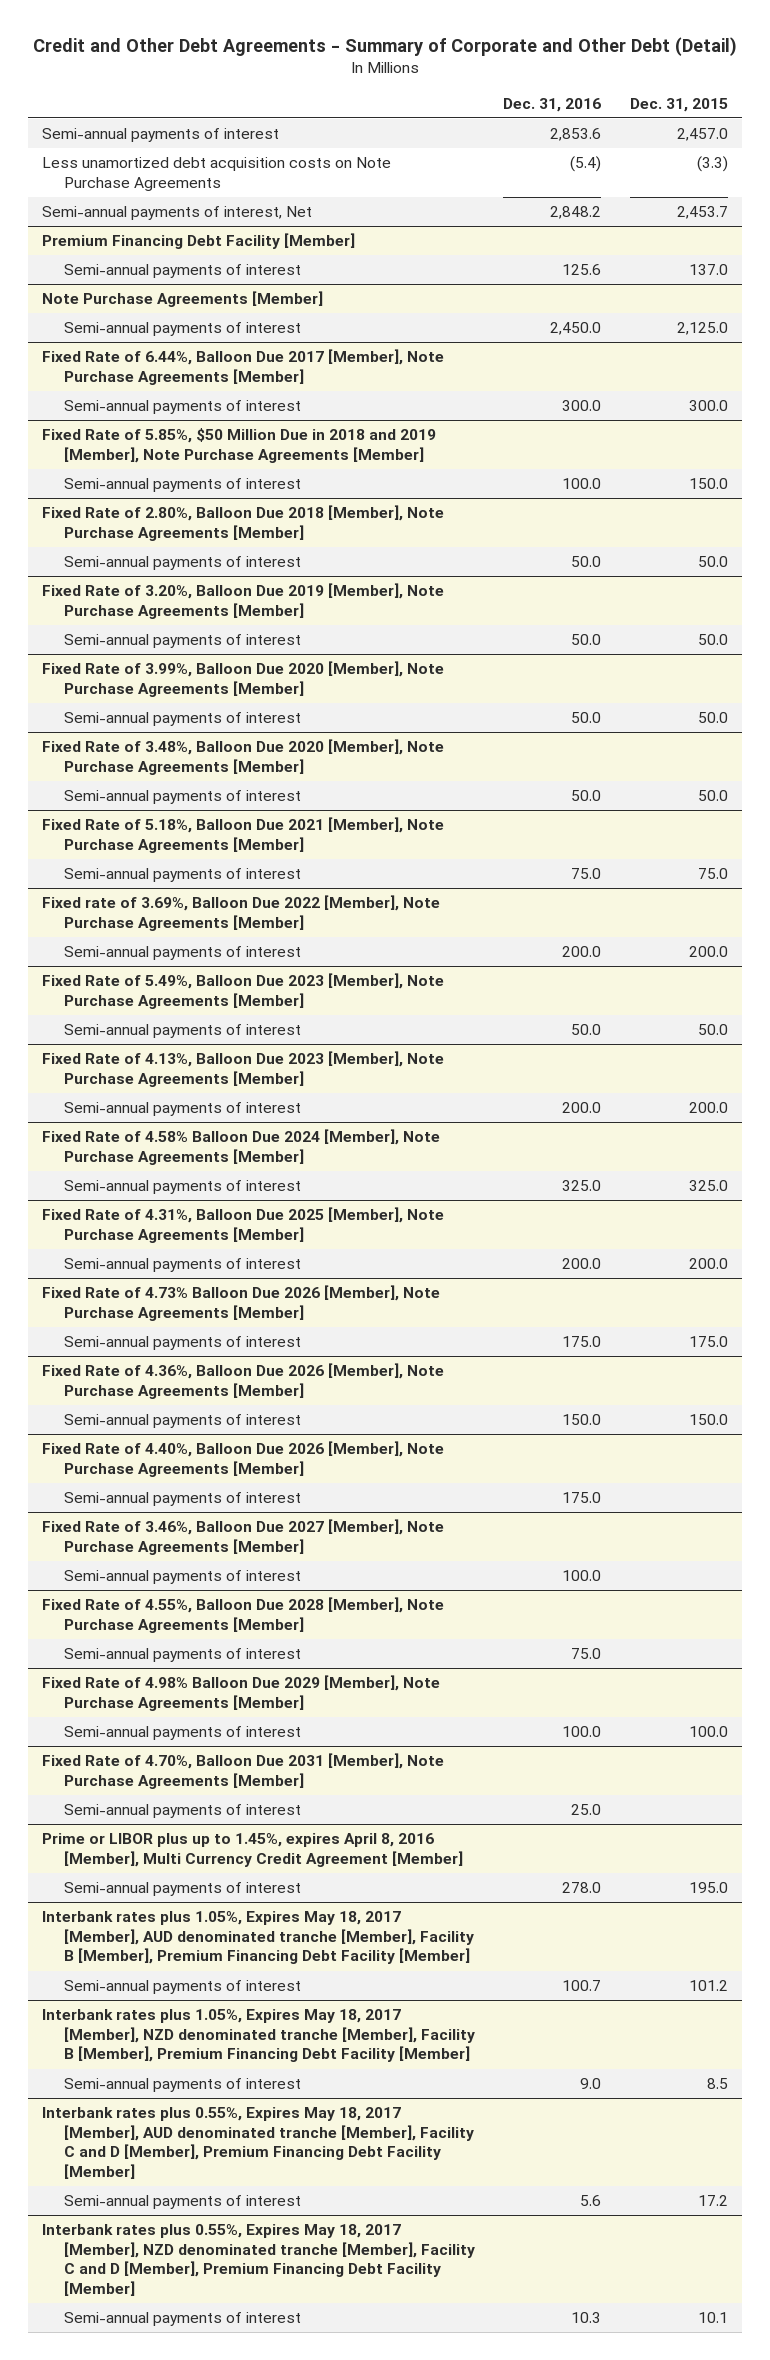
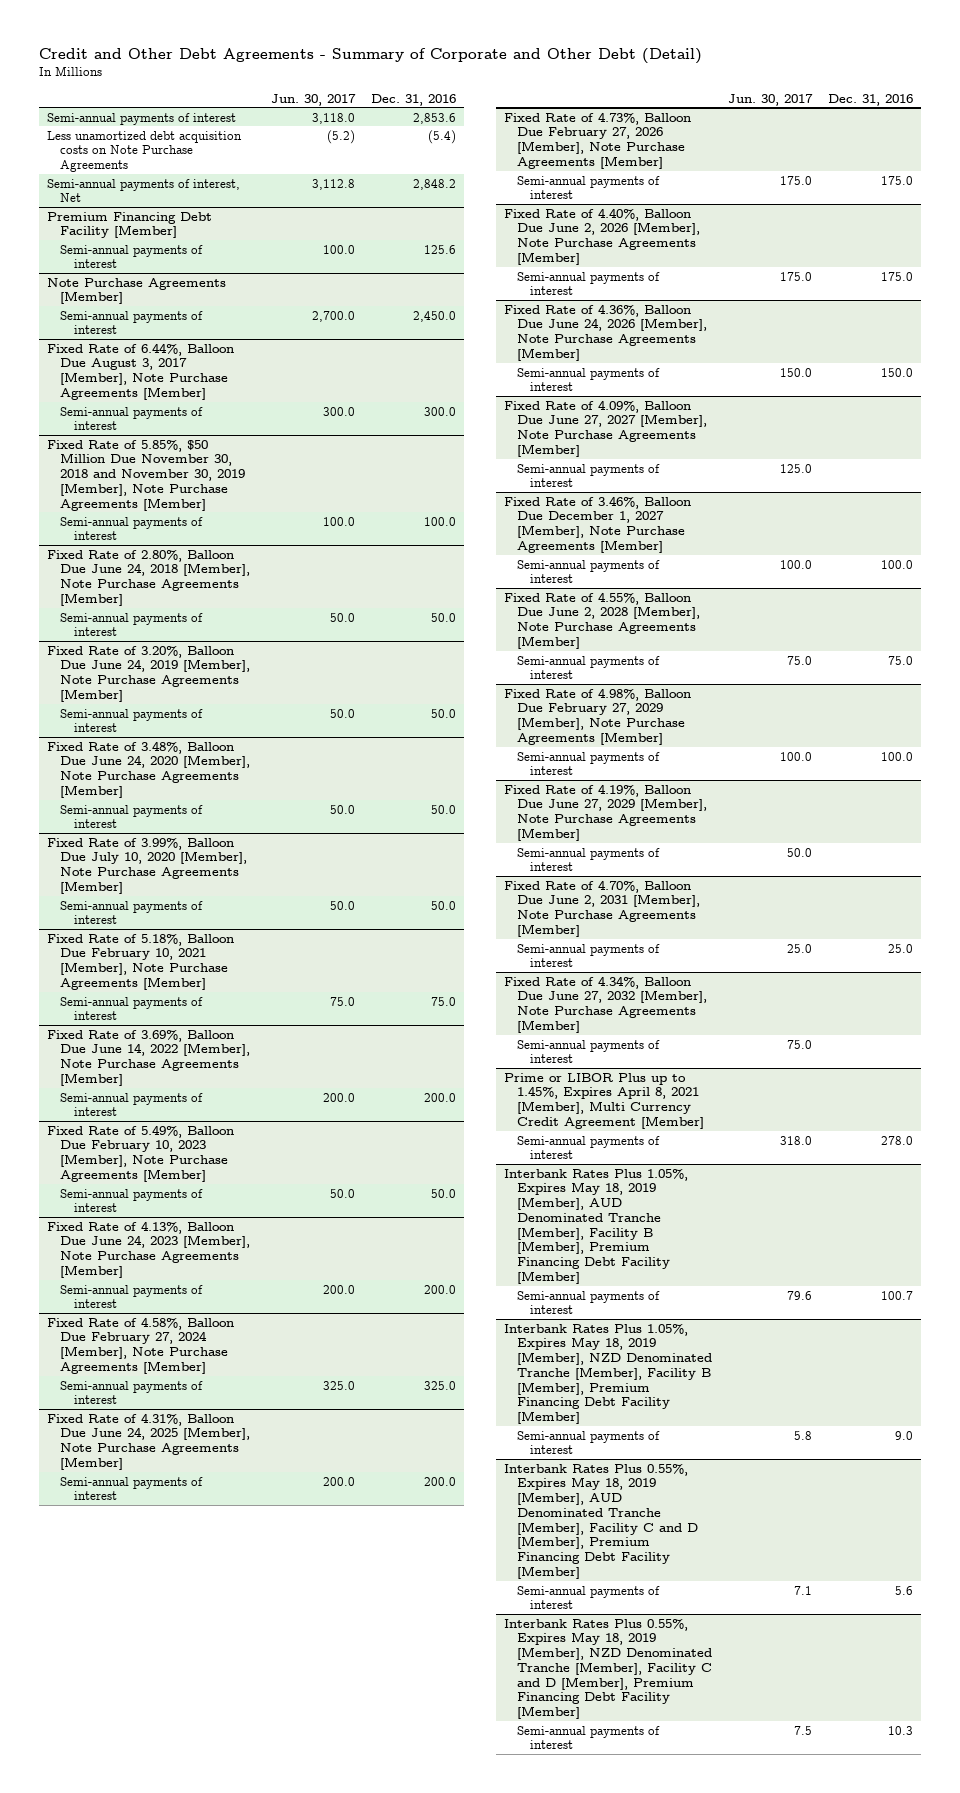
- | Dec. 31, 2016 | Dec. 31, 2015
+ | Jun. 30, 2017 | Dec. 31, 2016
- Fixed Rate of 6.44%, Balloon Due 2017 [Member], Note Purchase Agreements [Member]
+ Fixed Rate of 6.44%, Balloon Due August 3, 2017 [Member], Note Purchase Agreements [Member]
- Fixed Rate of 5.85%, $50 Million Due in 2018 and 2019 [Member], Note Purchase Agreements [Member]
+ Fixed Rate of 5.85%, $50 Million Due November 30, 2018 and November 30, 2019 [Member], Note Purchase Agreements [Member]
- Fixed Rate of 2.80%, Balloon Due 2018 [Member], Note Purchase Agreements [Member]
+ Fixed Rate of 2.80%, Balloon Due June 24, 2018 [Member], Note Purchase Agreements [Member]
- Fixed Rate of 3.20%, Balloon Due 2019 [Member], Note Purchase Agreements [Member]
+ Fixed Rate of 3.20%, Balloon Due June 24, 2019 [Member], Note Purchase Agreements [Member]
- Fixed Rate of 3.99%, Balloon Due 2020 [Member], Note Purchase Agreements [Member]
+ Fixed Rate of 3.48%, Balloon Due June 24, 2020 [Member], Note Purchase Agreements [Member]
- Fixed Rate of 3.48%, Balloon Due 2020 [Member], Note Purchase Agreements [Member]
+ Fixed Rate of 3.99%, Balloon Due July 10, 2020 [Member], Note Purchase Agreements [Member]
- Fixed Rate of 5.18%, Balloon Due 2021 [Member], Note Purchase Agreements [Member]
+ Fixed Rate of 5.18%, Balloon Due February 10, 2021 [Member], Note Purchase Agreements [Member]
- Fixed rate of 3.69%, Balloon Due 2022 [Member], Note Purchase Agreements [Member]
+ Fixed Rate of 3.69%, Balloon Due June 14, 2022 [Member], Note Purchase Agreements [Member]
- Fixed Rate of 5.49%, Balloon Due 2023 [Member], Note Purchase Agreements [Member]
+ Fixed Rate of 5.49%, Balloon Due February 10, 2023 [Member], Note Purchase Agreements [Member]
- Fixed Rate of 4.13%, Balloon Due 2023 [Member], Note Purchase Agreements [Member]
+ Fixed Rate of 4.13%, Balloon Due June 24, 2023 [Member], Note Purchase Agreements [Member]
- Fixed Rate of 4.58% Balloon Due 2024 [Member], Note Purchase Agreements [Member]
+ Fixed Rate of 4.58%, Balloon Due February 27, 2024 [Member], Note Purchase Agreements [Member]
- Fixed Rate of 4.31%, Balloon Due 2025 [Member], Note Purchase Agreements [Member]
+ Fixed Rate of 4.31%, Balloon Due June 24, 2025 [Member], Note Purchase Agreements [Member]
- Fixed Rate of 4.73% Balloon Due 2026 [Member], Note Purchase Agreements [Member]
+ Fixed Rate of 4.73%, Balloon Due February 27, 2026 [Member], Note Purchase Agreements [Member]
- Fixed Rate of 4.36%, Balloon Due 2026 [Member], Note Purchase Agreements [Member]
- Semi-annual payments of interest | 150.0 | 150.0
- Fixed Rate of 4.40%, Balloon Due 2026 [Member], Note Purchase Agreements [Member]
+ Fixed Rate of 4.40%, Balloon Due June 2, 2026 [Member], Note Purchase Agreements [Member]
- Fixed Rate of 3.46%, Balloon Due 2027 [Member], Note Purchase Agreements [Member]
+ Fixed Rate of 4.36%, Balloon Due June 24, 2026 [Member], Note Purchase Agreements [Member]
+ Semi-annual payments of interest | 150.0 | 150.0
+ Fixed Rate of 4.09%, Balloon Due June 27, 2027 [Member], Note Purchase Agreements [Member]
+ Semi-annual payments of interest | 125.0 |
+ Fixed Rate of 3.46%, Balloon Due December 1, 2027 [Member], Note Purchase Agreements [Member]
- Fixed Rate of 4.55%, Balloon Due 2028 [Member], Note Purchase Agreements [Member]
+ Fixed Rate of 4.55%, Balloon Due June 2, 2028 [Member], Note Purchase Agreements [Member]
- Fixed Rate of 4.98% Balloon Due 2029 [Member], Note Purchase Agreements [Member]
+ Fixed Rate of 4.98%, Balloon Due February 27, 2029 [Member], Note Purchase Agreements [Member]
- Fixed Rate of 4.70%, Balloon Due 2031 [Member], Note Purchase Agreements [Member]
+ Fixed Rate of 4.19%, Balloon Due June 27, 2029 [Member], Note Purchase Agreements [Member]
+ Semi-annual payments of interest | 50.0 |
+ Fixed Rate of 4.70%, Balloon Due June 2, 2031 [Member], Note Purchase Agreements [Member]
- Prime or LIBOR plus up to 1.45%, expires April 8, 2016 [Member], Multi Currency Credit Agreement [Member]
+ Fixed Rate of 4.34%, Balloon Due June 27, 2032 [Member], Note Purchase Agreements [Member]
+ Semi-annual payments of interest | 75.0 |
+ Prime or LIBOR Plus up to 1.45%, Expires April 8, 2021 [Member], Multi Currency Credit Agreement [Member]
- Interbank rates plus 1.05%, Expires May 18, 2017 [Member], AUD denominated tranche [Member], Facility B [Member], Premium Financing Debt Facility [Member]
+ Interbank Rates Plus 1.05%, Expires May 18, 2019 [Member], AUD Denominated Tranche [Member], Facility B [Member], Premium Financing Debt Facility [Member]
- Interbank rates plus 1.05%, Expires May 18, 2017 [Member], NZD denominated tranche [Member], Facility B [Member], Premium Financing Debt Facility [Member]
+ Interbank Rates Plus 1.05%, Expires May 18, 2019 [Member], NZD Denominated Tranche [Member], Facility B [Member], Premium Financing Debt Facility [Member]
- Interbank rates plus 0.55%, Expires May 18, 2017 [Member], AUD denominated tranche [Member], Facility C and D [Member], Premium Financing Debt Facility [Member]
+ Interbank Rates Plus 0.55%, Expires May 18, 2019 [Member], AUD Denominated Tranche [Member], Facility C and D [Member], Premium Financing Debt Facility [Member]
- Interbank rates plus 0.55%, Expires May 18, 2017 [Member], NZD denominated tranche [Member], Facility C and D [Member], Premium Financing Debt Facility [Member]
+ Interbank Rates Plus 0.55%, Expires May 18, 2019 [Member], NZD Denominated Tranche [Member], Facility C and D [Member], Premium Financing Debt Facility [Member]

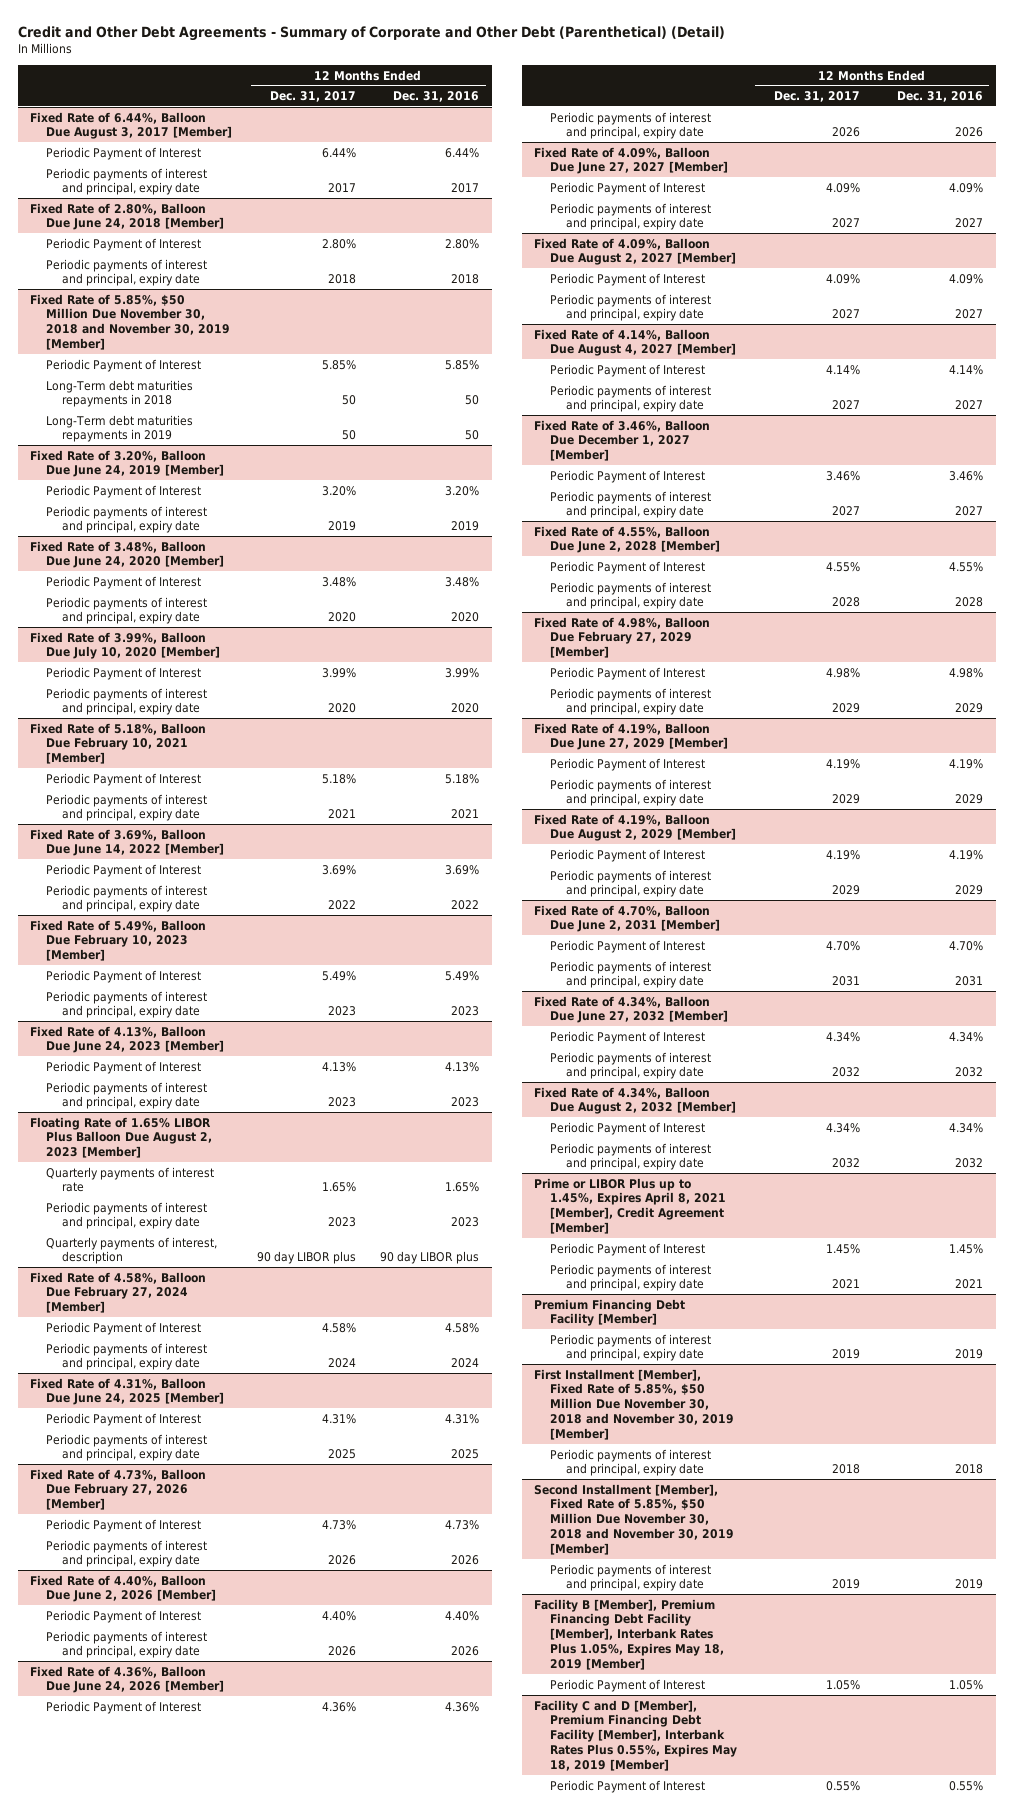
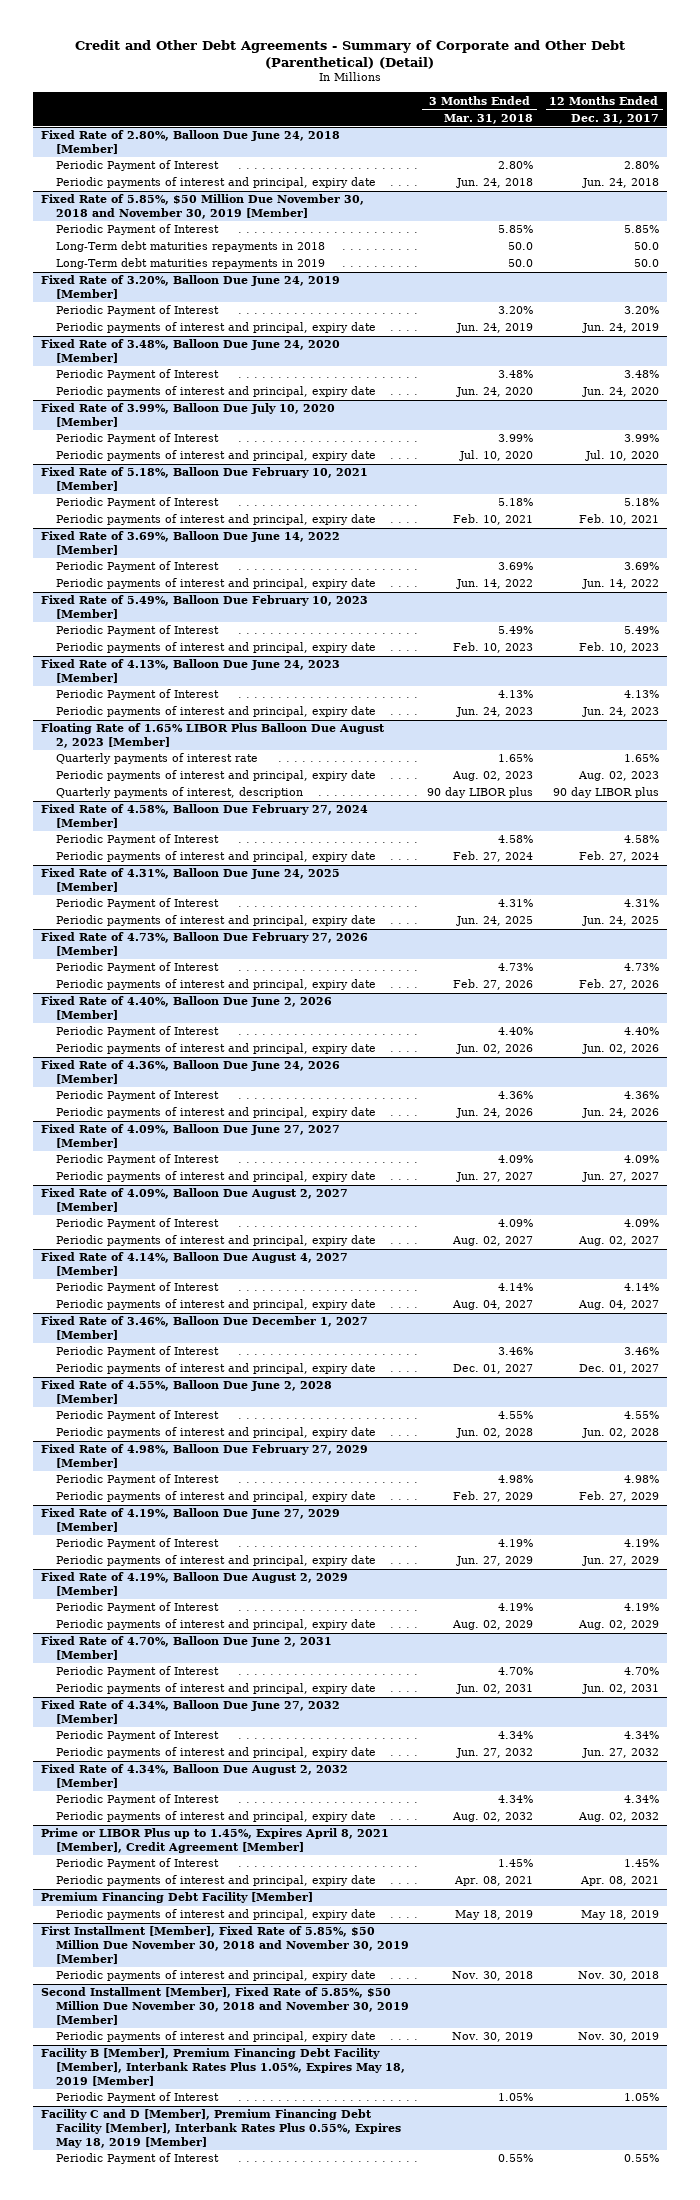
- | 12 Months Ended Dec. 31, 2017 | 12 Months Ended Dec. 31, 2016
+ | 3 Months Ended Mar. 31, 2018 | 12 Months Ended Dec. 31, 2017
- Fixed Rate of 6.44%, Balloon Due August 3, 2017 [Member]
- Periodic Payment of Interest | 6.44% | 6.44%
- Periodic payments of interest and principal, expiry date | 2017 | 2017
@ Fixed Rate of 2.80%, Balloon Due June 24, 2018 [Member]
- Periodic payments of interest and principal, expiry date | 2018 | 2018
+ Periodic payments of interest and principal, expiry date | Jun. 24, 2018 | Jun. 24, 2018
@ Fixed Rate of 5.85%, $50 Million Due November 30, 2018 and November 30, 2019 [Member]
- Long-Term debt maturities repayments in 2018 | 50 | 50
- Long-Term debt maturities repayments in 2019 | 50 | 50
+ Long-Term debt maturities repayments in 2018 | 50.0 | 50.0
+ Long-Term debt maturities repayments in 2019 | 50.0 | 50.0
@ Fixed Rate of 3.20%, Balloon Due June 24, 2019 [Member]
- Periodic payments of interest and principal, expiry date | 2019 | 2019
+ Periodic payments of interest and principal, expiry date | Jun. 24, 2019 | Jun. 24, 2019
@ Fixed Rate of 3.48%, Balloon Due June 24, 2020 [Member]
- Periodic payments of interest and principal, expiry date | 2020 | 2020
+ Periodic payments of interest and principal, expiry date | Jun. 24, 2020 | Jun. 24, 2020
@ Fixed Rate of 3.99%, Balloon Due July 10, 2020 [Member]
- Periodic payments of interest and principal, expiry date | 2020 | 2020
+ Periodic payments of interest and principal, expiry date | Jul. 10, 2020 | Jul. 10, 2020
@ Fixed Rate of 5.18%, Balloon Due February 10, 2021 [Member]
- Periodic payments of interest and principal, expiry date | 2021 | 2021
+ Periodic payments of interest and principal, expiry date | Feb. 10, 2021 | Feb. 10, 2021
@ Fixed Rate of 3.69%, Balloon Due June 14, 2022 [Member]
- Periodic payments of interest and principal, expiry date | 2022 | 2022
+ Periodic payments of interest and principal, expiry date | Jun. 14, 2022 | Jun. 14, 2022
@ Fixed Rate of 5.49%, Balloon Due February 10, 2023 [Member]
- Periodic payments of interest and principal, expiry date | 2023 | 2023
+ Periodic payments of interest and principal, expiry date | Feb. 10, 2023 | Feb. 10, 2023
@ Fixed Rate of 4.13%, Balloon Due June 24, 2023 [Member]
- Periodic payments of interest and principal, expiry date | 2023 | 2023
+ Periodic payments of interest and principal, expiry date | Jun. 24, 2023 | Jun. 24, 2023
@ Floating Rate of 1.65% LIBOR Plus Balloon Due August 2, 2023 [Member]
- Periodic payments of interest and principal, expiry date | 2023 | 2023
+ Periodic payments of interest and principal, expiry date | Aug. 02, 2023 | Aug. 02, 2023
@ Fixed Rate of 4.58%, Balloon Due February 27, 2024 [Member]
- Periodic payments of interest and principal, expiry date | 2024 | 2024
+ Periodic payments of interest and principal, expiry date | Feb. 27, 2024 | Feb. 27, 2024
@ Fixed Rate of 4.31%, Balloon Due June 24, 2025 [Member]
- Periodic payments of interest and principal, expiry date | 2025 | 2025
+ Periodic payments of interest and principal, expiry date | Jun. 24, 2025 | Jun. 24, 2025
@ Fixed Rate of 4.73%, Balloon Due February 27, 2026 [Member]
- Periodic payments of interest and principal, expiry date | 2026 | 2026
+ Periodic payments of interest and principal, expiry date | Feb. 27, 2026 | Feb. 27, 2026
@ Fixed Rate of 4.40%, Balloon Due June 2, 2026 [Member]
- Periodic payments of interest and principal, expiry date | 2026 | 2026
+ Periodic payments of interest and principal, expiry date | Jun. 02, 2026 | Jun. 02, 2026
@ Fixed Rate of 4.36%, Balloon Due June 24, 2026 [Member]
- Periodic payments of interest and principal, expiry date | 2026 | 2026
+ Periodic payments of interest and principal, expiry date | Jun. 24, 2026 | Jun. 24, 2026
@ Fixed Rate of 4.09%, Balloon Due June 27, 2027 [Member]
- Periodic payments of interest and principal, expiry date | 2027 | 2027
+ Periodic payments of interest and principal, expiry date | Jun. 27, 2027 | Jun. 27, 2027
@ Fixed Rate of 4.09%, Balloon Due August 2, 2027 [Member]
- Periodic payments of interest and principal, expiry date | 2027 | 2027
+ Periodic payments of interest and principal, expiry date | Aug. 02, 2027 | Aug. 02, 2027
@ Fixed Rate of 4.14%, Balloon Due August 4, 2027 [Member]
- Periodic payments of interest and principal, expiry date | 2027 | 2027
+ Periodic payments of interest and principal, expiry date | Aug. 04, 2027 | Aug. 04, 2027
@ Fixed Rate of 3.46%, Balloon Due December 1, 2027 [Member]
- Periodic payments of interest and principal, expiry date | 2027 | 2027
+ Periodic payments of interest and principal, expiry date | Dec. 01, 2027 | Dec. 01, 2027
@ Fixed Rate of 4.55%, Balloon Due June 2, 2028 [Member]
- Periodic payments of interest and principal, expiry date | 2028 | 2028
+ Periodic payments of interest and principal, expiry date | Jun. 02, 2028 | Jun. 02, 2028
@ Fixed Rate of 4.98%, Balloon Due February 27, 2029 [Member]
- Periodic payments of interest and principal, expiry date | 2029 | 2029
+ Periodic payments of interest and principal, expiry date | Feb. 27, 2029 | Feb. 27, 2029
@ Fixed Rate of 4.19%, Balloon Due June 27, 2029 [Member]
- Periodic payments of interest and principal, expiry date | 2029 | 2029
+ Periodic payments of interest and principal, expiry date | Jun. 27, 2029 | Jun. 27, 2029
@ Fixed Rate of 4.19%, Balloon Due August 2, 2029 [Member]
- Periodic payments of interest and principal, expiry date | 2029 | 2029
+ Periodic payments of interest and principal, expiry date | Aug. 02, 2029 | Aug. 02, 2029
@ Fixed Rate of 4.70%, Balloon Due June 2, 2031 [Member]
- Periodic payments of interest and principal, expiry date | 2031 | 2031
+ Periodic payments of interest and principal, expiry date | Jun. 02, 2031 | Jun. 02, 2031
@ Fixed Rate of 4.34%, Balloon Due June 27, 2032 [Member]
- Periodic payments of interest and principal, expiry date | 2032 | 2032
+ Periodic payments of interest and principal, expiry date | Jun. 27, 2032 | Jun. 27, 2032
@ Fixed Rate of 4.34%, Balloon Due August 2, 2032 [Member]
- Periodic payments of interest and principal, expiry date | 2032 | 2032
+ Periodic payments of interest and principal, expiry date | Aug. 02, 2032 | Aug. 02, 2032
@ Prime or LIBOR Plus up to 1.45%, Expires April 8, 2021 [Member], Credit Agreement [Member]
- Periodic payments of interest and principal, expiry date | 2021 | 2021
+ Periodic payments of interest and principal, expiry date | Apr. 08, 2021 | Apr. 08, 2021
@ Premium Financing Debt Facility [Member]
- Periodic payments of interest and principal, expiry date | 2019 | 2019
+ Periodic payments of interest and principal, expiry date | May 18, 2019 | May 18, 2019
@ First Installment [Member], Fixed Rate of 5.85%, $50 Million Due November 30, 2018 and November 30, 2019 [Member]
- Periodic payments of interest and principal, expiry date | 2018 | 2018
+ Periodic payments of interest and principal, expiry date | Nov. 30, 2018 | Nov. 30, 2018
@ Second Installment [Member], Fixed Rate of 5.85%, $50 Million Due November 30, 2018 and November 30, 2019 [Member]
- Periodic payments of interest and principal, expiry date | 2019 | 2019
+ Periodic payments of interest and principal, expiry date | Nov. 30, 2019 | Nov. 30, 2019

